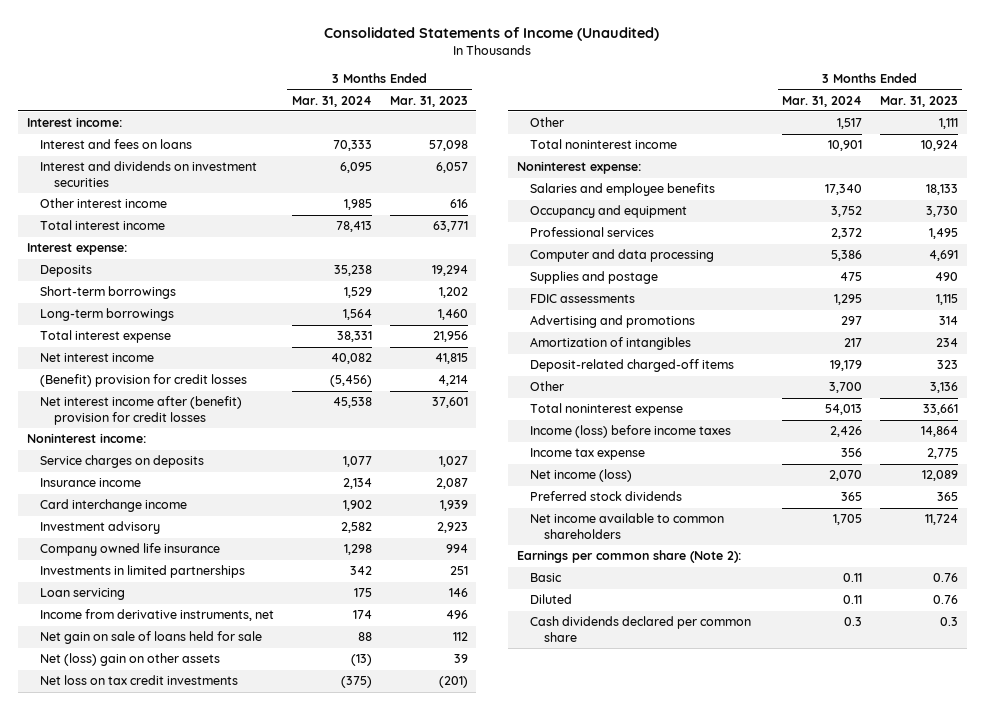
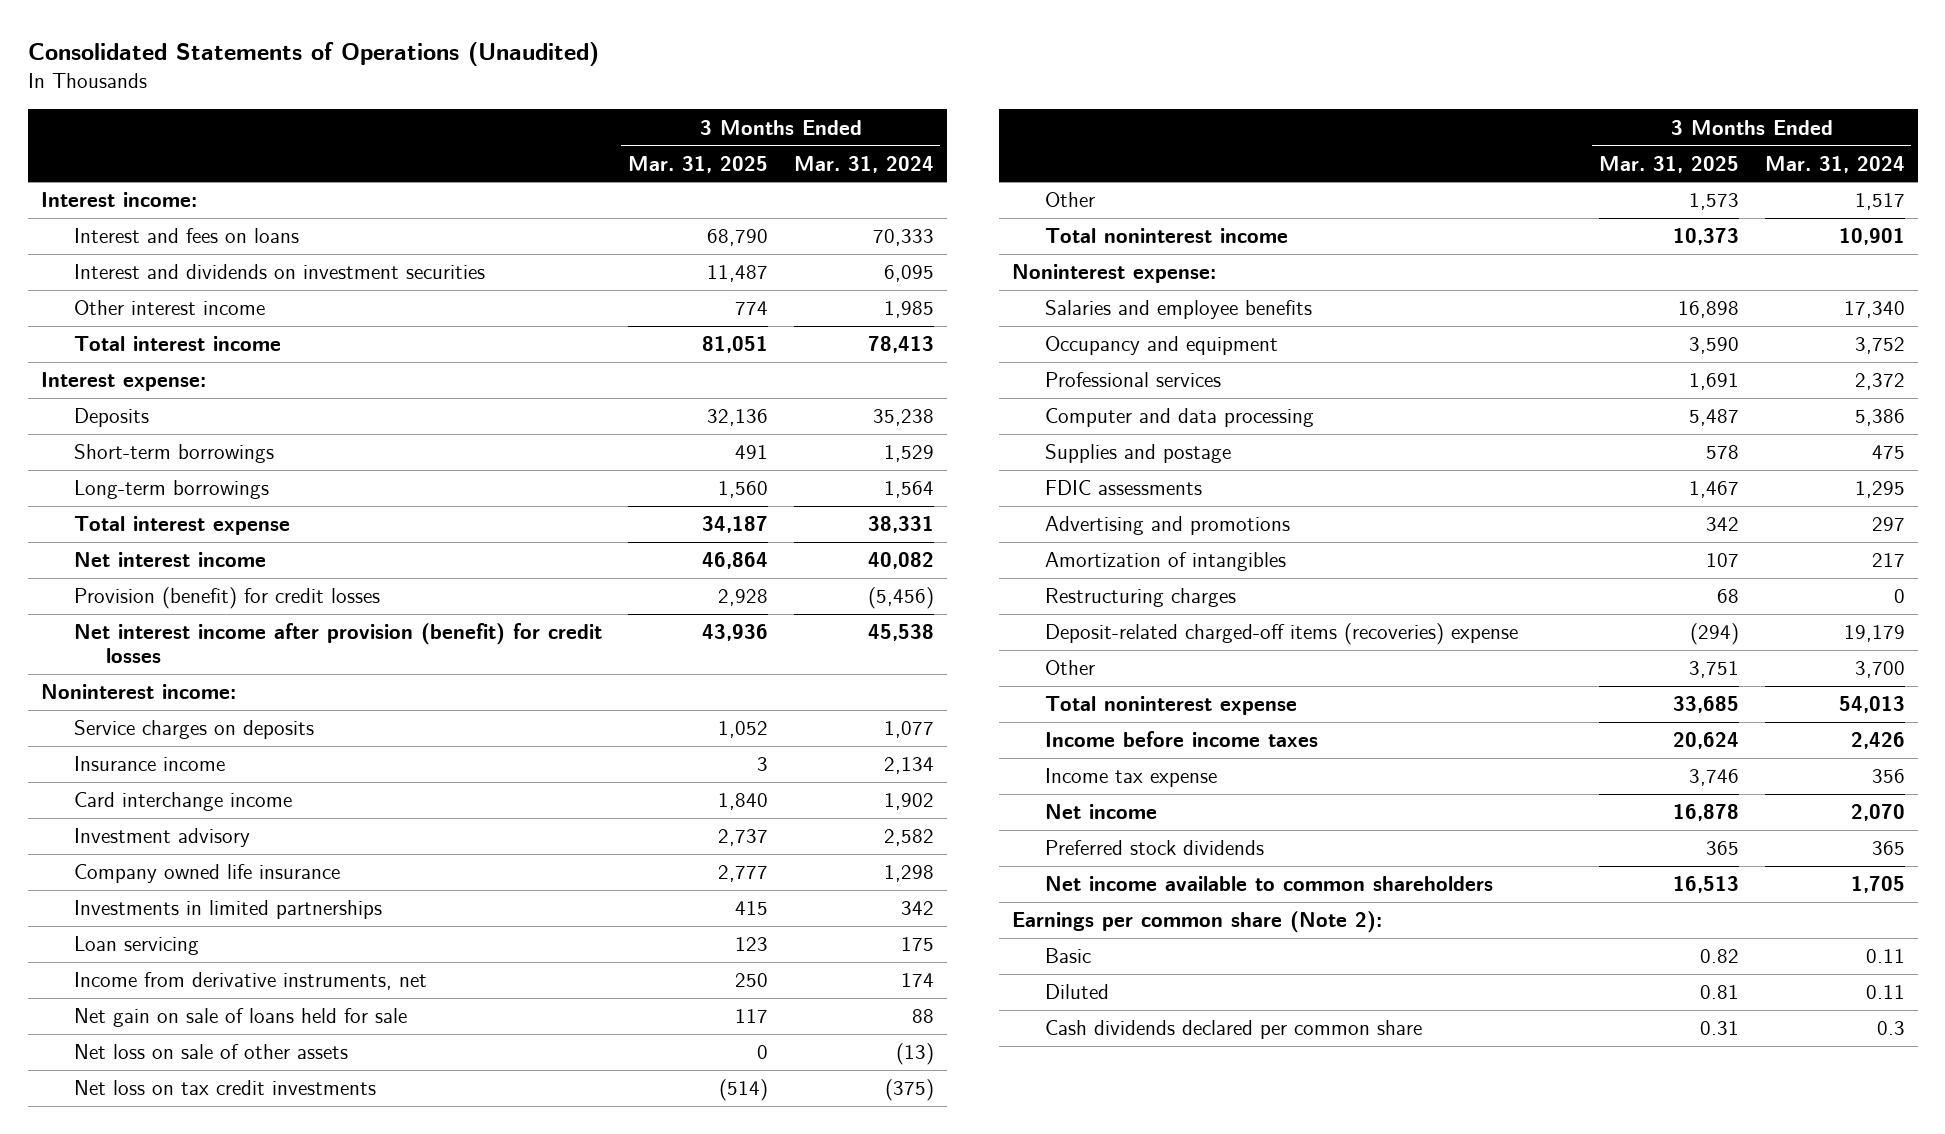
- Consolidated Statements of Income (Unaudited)
+ Consolidated Statements of Operations (Unaudited)
- | 3 Months Ended Mar. 31, 2024 | 3 Months Ended Mar. 31, 2023
+ | 3 Months Ended Mar. 31, 2025 | 3 Months Ended Mar. 31, 2024
- (Benefit) provision for credit losses | (5,456) | 4,214
- Net interest income after (benefit) provision for credit losses | 45,538 | 37,601
+ Provision (benefit) for credit losses | 2,928 | (5,456)
+ Net interest income after provision (benefit) for credit losses | 43,936 | 45,538
- Net (loss) gain on other assets | (13) | 39
+ Net loss on sale of other assets | 0 | (13)
- Deposit-related charged-off items | 19,179 | 323
+ Restructuring charges | 68 | 0
+ Deposit-related charged-off items (recoveries) expense | (294) | 19,179
- Income (loss) before income taxes | 2,426 | 14,864
+ Income before income taxes | 20,624 | 2,426
- Net income (loss) | 2,070 | 12,089
+ Net income | 16,878 | 2,070

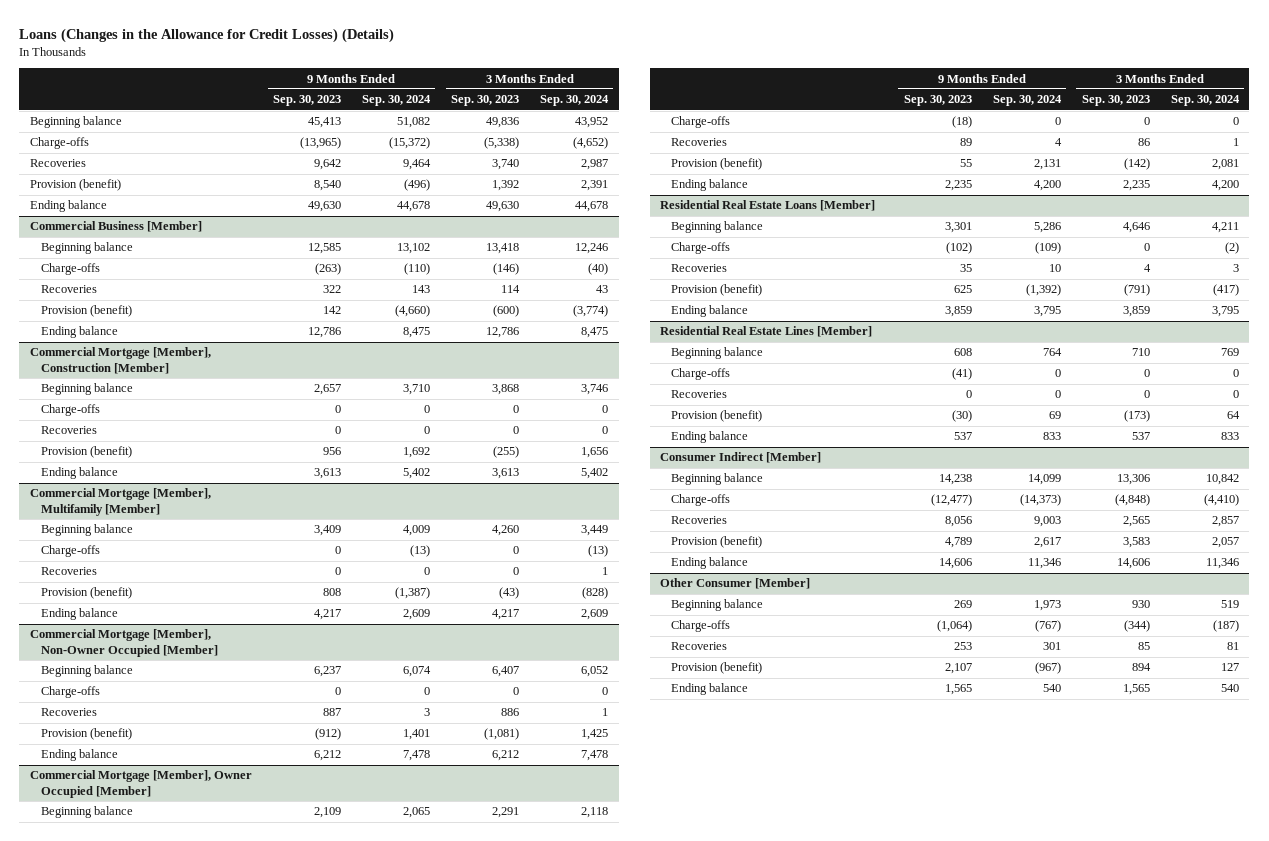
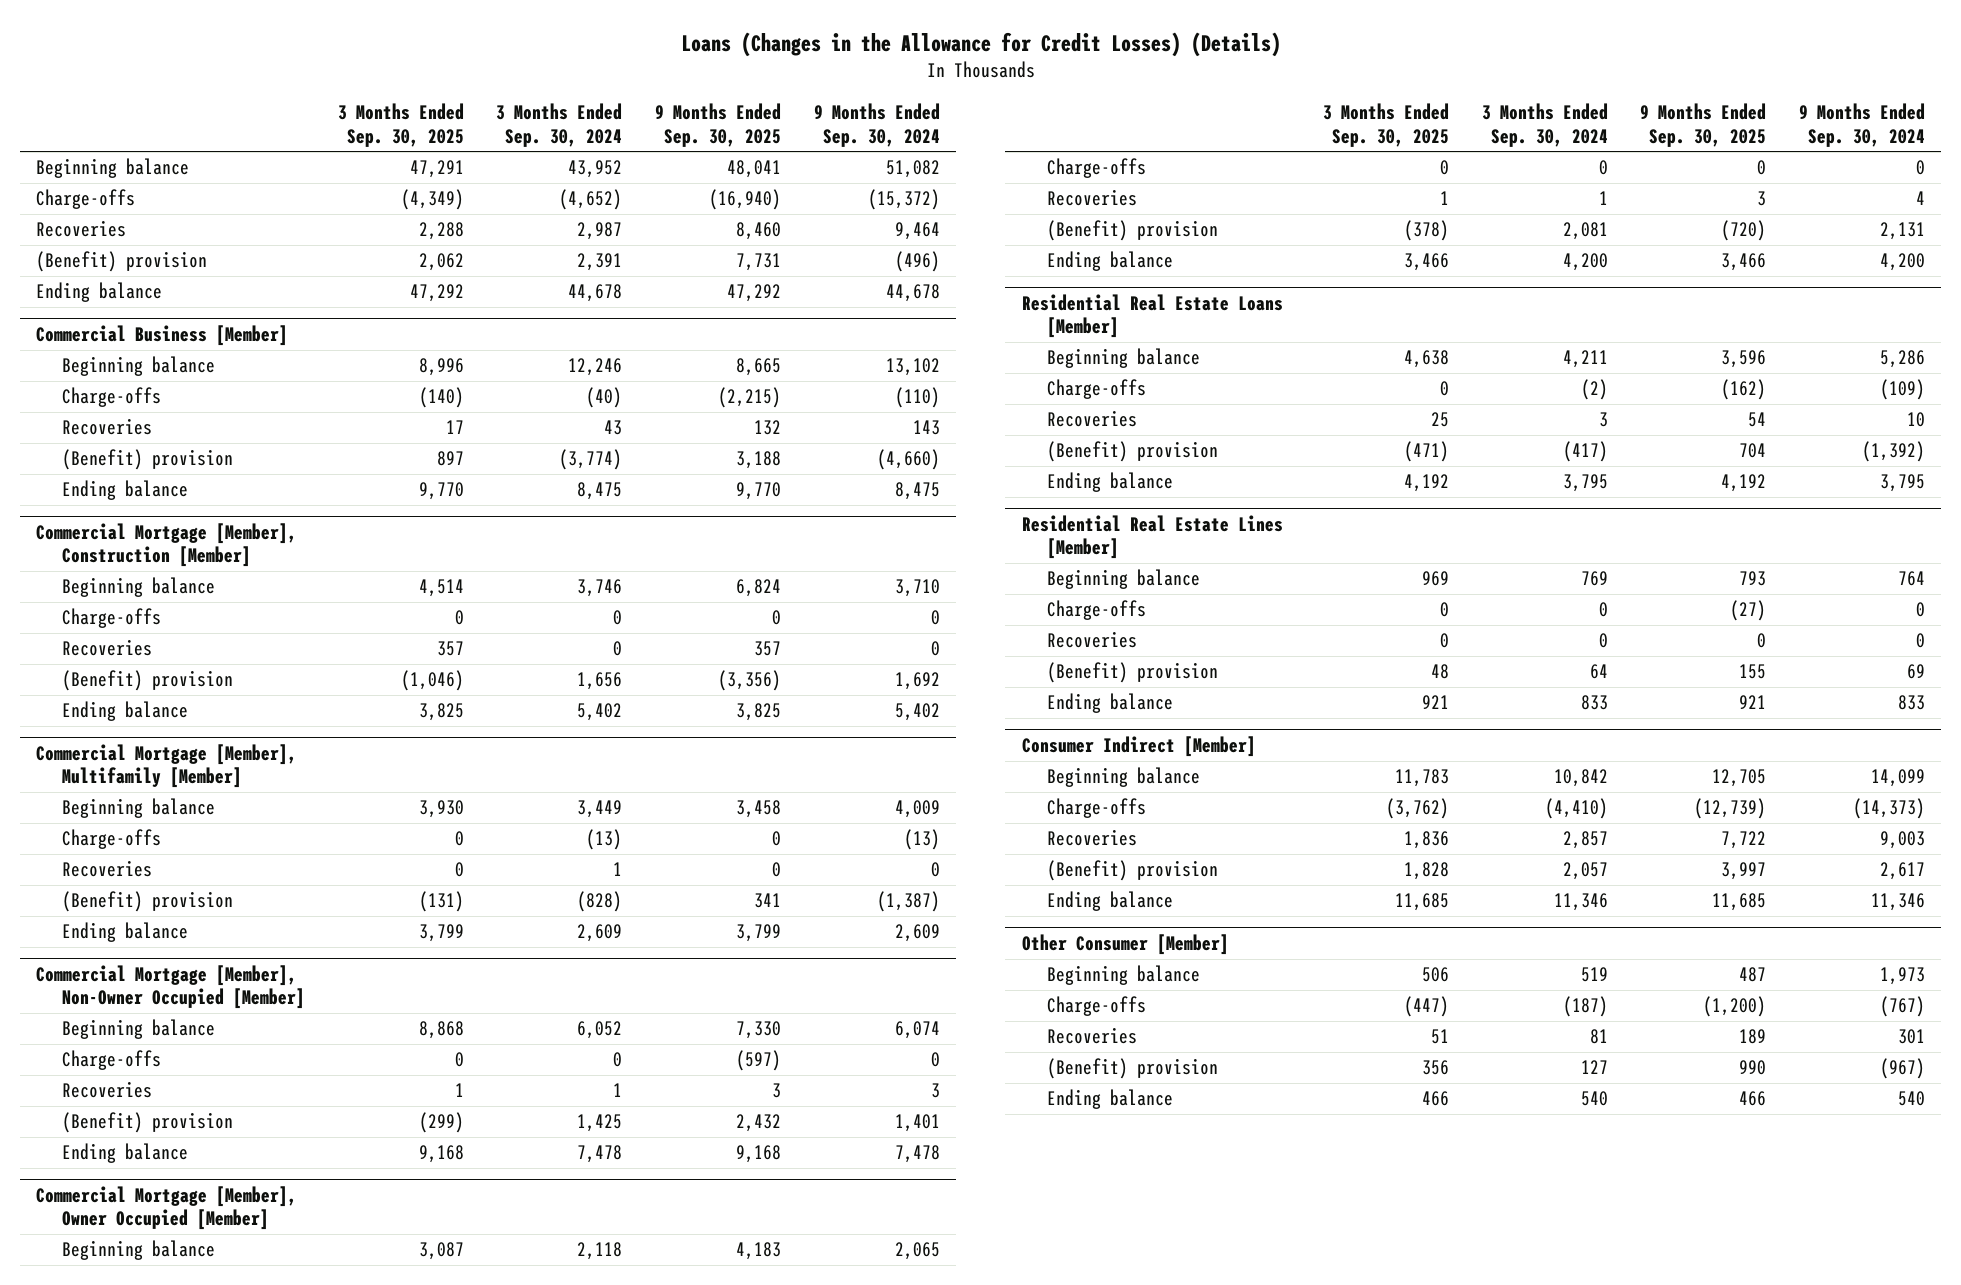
- | 9 Months Ended Sep. 30, 2023 | 9 Months Ended Sep. 30, 2024 | 3 Months Ended Sep. 30, 2023 | 3 Months Ended Sep. 30, 2024
+ | 3 Months Ended Sep. 30, 2025 | 3 Months Ended Sep. 30, 2024 | 9 Months Ended Sep. 30, 2025 | 9 Months Ended Sep. 30, 2024
- Provision (benefit) | 8,540 | (496) | 1,392 | 2,391
+ (Benefit) provision | 2,062 | 2,391 | 7,731 | (496)
@ Commercial Business [Member]
- Provision (benefit) | 142 | (4,660) | (600) | (3,774)
+ (Benefit) provision | 897 | (3,774) | 3,188 | (4,660)
@ Commercial Mortgage [Member], Construction [Member]
- Provision (benefit) | 956 | 1,692 | (255) | 1,656
+ (Benefit) provision | (1,046) | 1,656 | (3,356) | 1,692
@ Commercial Mortgage [Member], Multifamily [Member]
- Provision (benefit) | 808 | (1,387) | (43) | (828)
+ (Benefit) provision | (131) | (828) | 341 | (1,387)
@ Commercial Mortgage [Member], Non-Owner Occupied [Member]
- Provision (benefit) | (912) | 1,401 | (1,081) | 1,425
+ (Benefit) provision | (299) | 1,425 | 2,432 | 1,401
@ Commercial Mortgage [Member], Owner Occupied [Member]
- Provision (benefit) | 55 | 2,131 | (142) | 2,081
+ (Benefit) provision | (378) | 2,081 | (720) | 2,131
@ Residential Real Estate Loans [Member]
- Provision (benefit) | 625 | (1,392) | (791) | (417)
+ (Benefit) provision | (471) | (417) | 704 | (1,392)
@ Residential Real Estate Lines [Member]
- Provision (benefit) | (30) | 69 | (173) | 64
+ (Benefit) provision | 48 | 64 | 155 | 69
@ Consumer Indirect [Member]
- Provision (benefit) | 4,789 | 2,617 | 3,583 | 2,057
+ (Benefit) provision | 1,828 | 2,057 | 3,997 | 2,617
@ Other Consumer [Member]
- Provision (benefit) | 2,107 | (967) | 894 | 127
+ (Benefit) provision | 356 | 127 | 990 | (967)

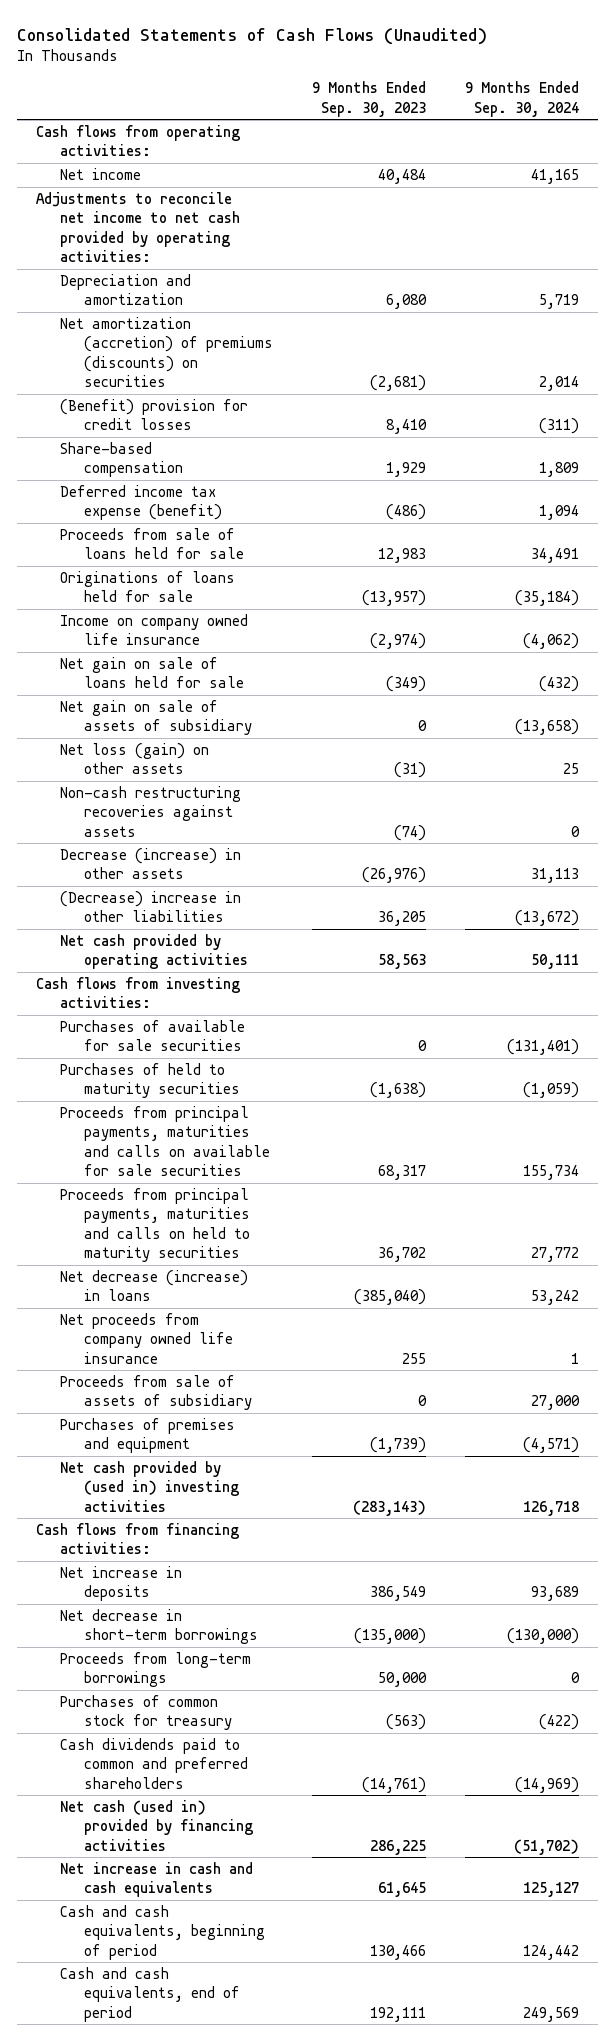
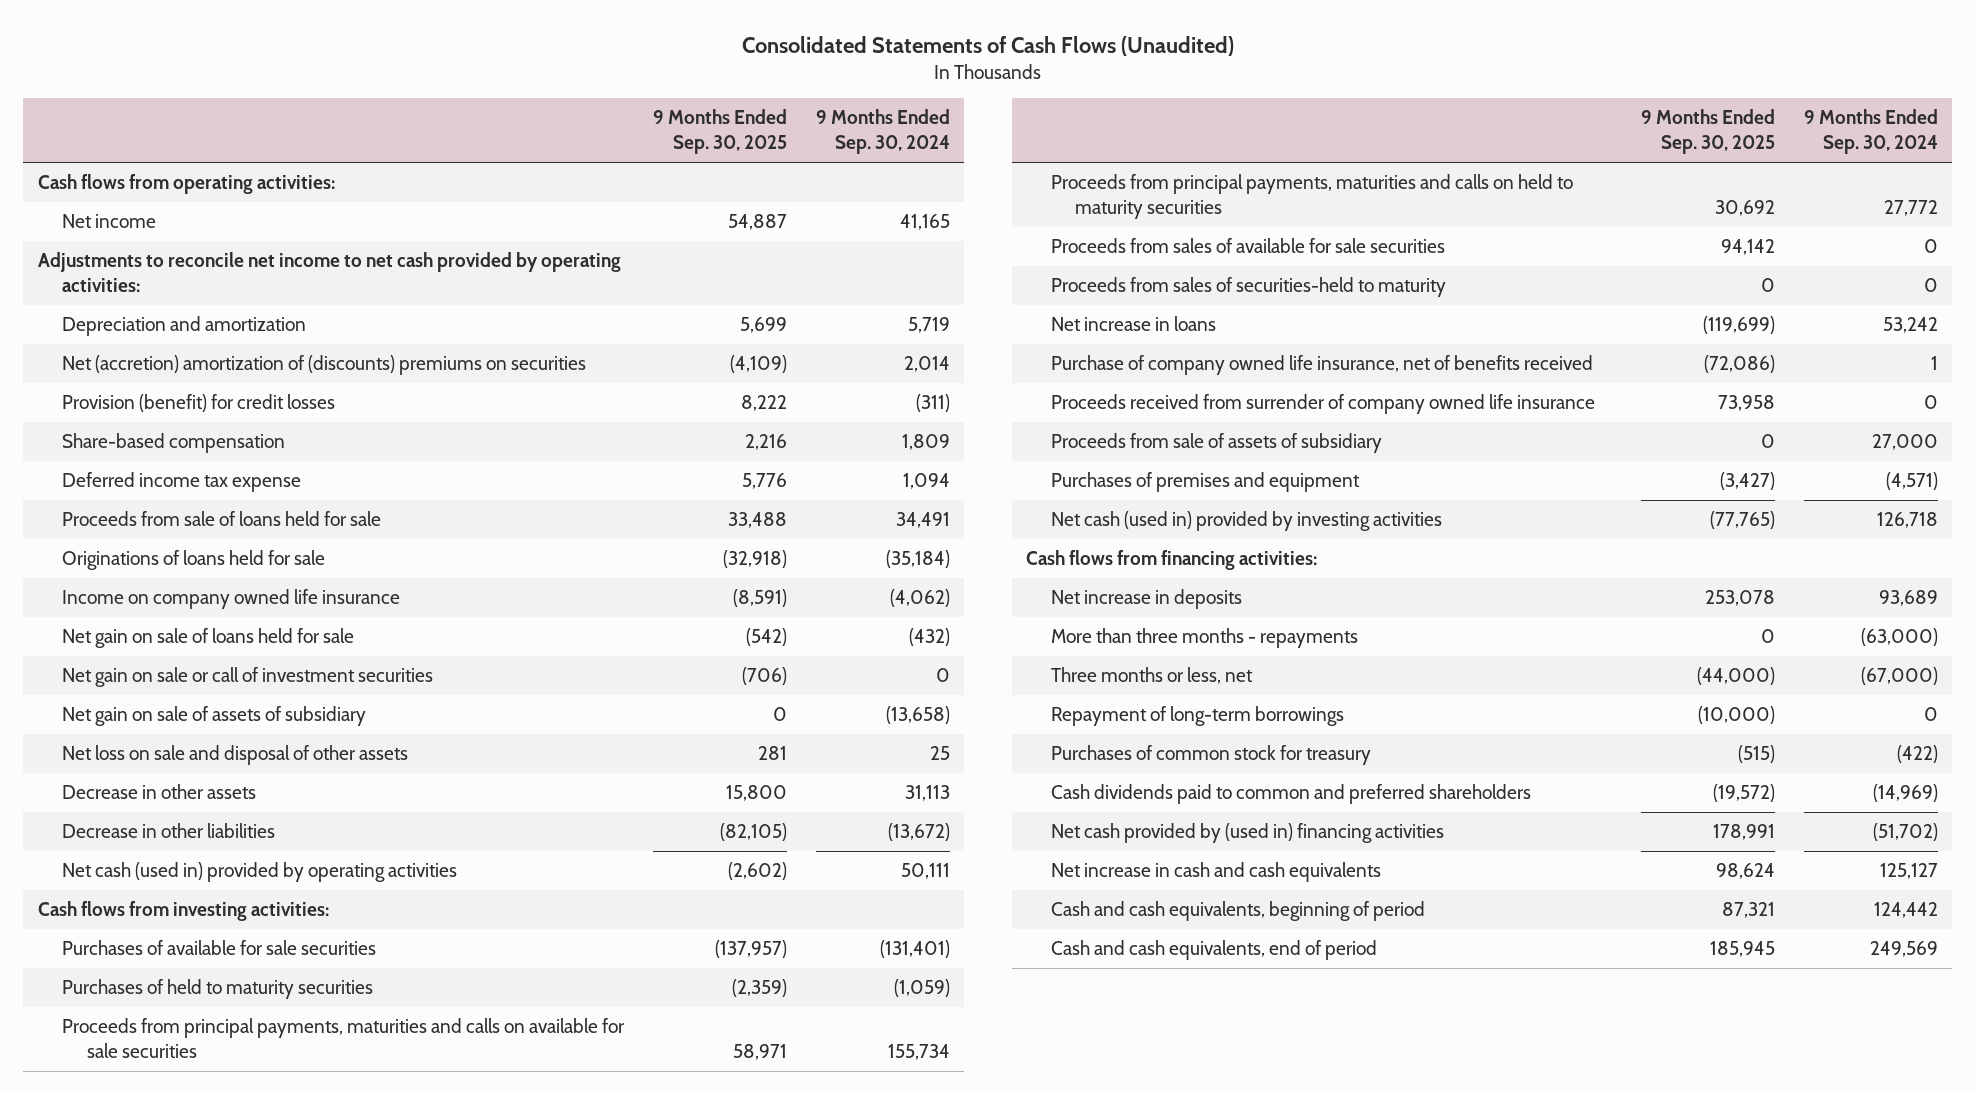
- | 9 Months Ended Sep. 30, 2023 | 9 Months Ended Sep. 30, 2024
+ | 9 Months Ended Sep. 30, 2025 | 9 Months Ended Sep. 30, 2024
- Net amortization (accretion) of premiums (discounts) on securities | (2,681) | 2,014
- (Benefit) provision for credit losses | 8,410 | (311)
+ Net (accretion) amortization of (discounts) premiums on securities | (4,109) | 2,014
+ Provision (benefit) for credit losses | 8,222 | (311)
- Deferred income tax expense (benefit) | (486) | 1,094
+ Deferred income tax expense | 5,776 | 1,094
+ Net gain on sale or call of investment securities | (706) | 0
- Net loss (gain) on other assets | (31) | 25
- Non-cash restructuring recoveries against assets | (74) | 0
- Decrease (increase) in other assets | (26,976) | 31,113
- (Decrease) increase in other liabilities | 36,205 | (13,672)
- Net cash provided by operating activities | 58,563 | 50,111
+ Net loss on sale and disposal of other assets | 281 | 25
+ Decrease in other assets | 15,800 | 31,113
+ Decrease in other liabilities | (82,105) | (13,672)
+ Net cash (used in) provided by operating activities | (2,602) | 50,111
- Net decrease (increase) in loans | (385,040) | 53,242
- Net proceeds from company owned life insurance | 255 | 1
+ Proceeds from sales of available for sale securities | 94,142 | 0
+ Proceeds from sales of securities-held to maturity | 0 | 0
+ Net increase in loans | (119,699) | 53,242
+ Purchase of company owned life insurance, net of benefits received | (72,086) | 1
+ Proceeds received from surrender of company owned life insurance | 73,958 | 0
- Net cash provided by (used in) investing activities | (283,143) | 126,718
+ Net cash (used in) provided by investing activities | (77,765) | 126,718
- Net decrease in short-term borrowings | (135,000) | (130,000)
- Proceeds from long-term borrowings | 50,000 | 0
+ More than three months - repayments | 0 | (63,000)
+ Three months or less, net | (44,000) | (67,000)
+ Repayment of long-term borrowings | (10,000) | 0
- Net cash (used in) provided by financing activities | 286,225 | (51,702)
+ Net cash provided by (used in) financing activities | 178,991 | (51,702)

